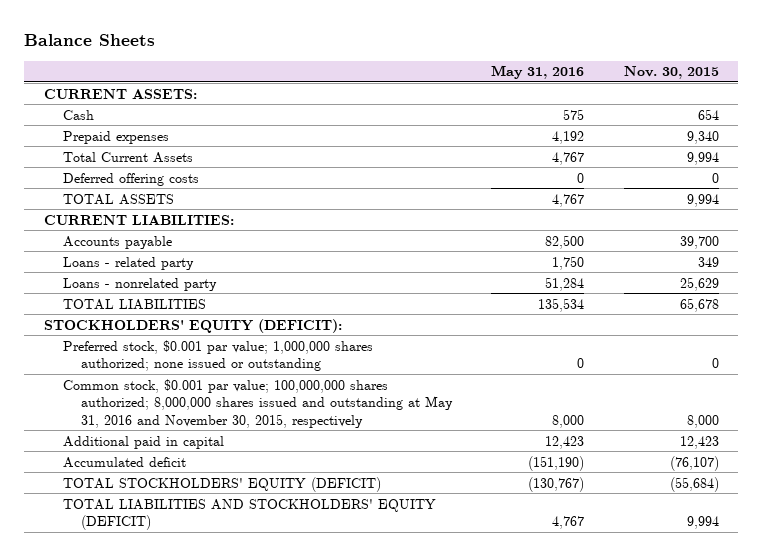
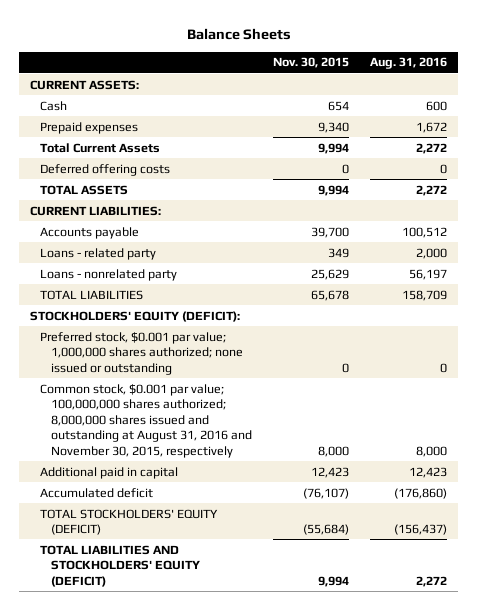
- | May 31, 2016 | Nov. 30, 2015
+ | Nov. 30, 2015 | Aug. 31, 2016
- Common stock, $0.001 par value; 100,000,000 shares authorized; 8,000,000 shares issued and outstanding at May 31, 2016 and November 30, 2015, respectively | 8,000 | 8,000
+ Common stock, $0.001 par value; 100,000,000 shares authorized; 8,000,000 shares issued and outstanding at August 31, 2016 and November 30, 2015, respectively | 8,000 | 8,000

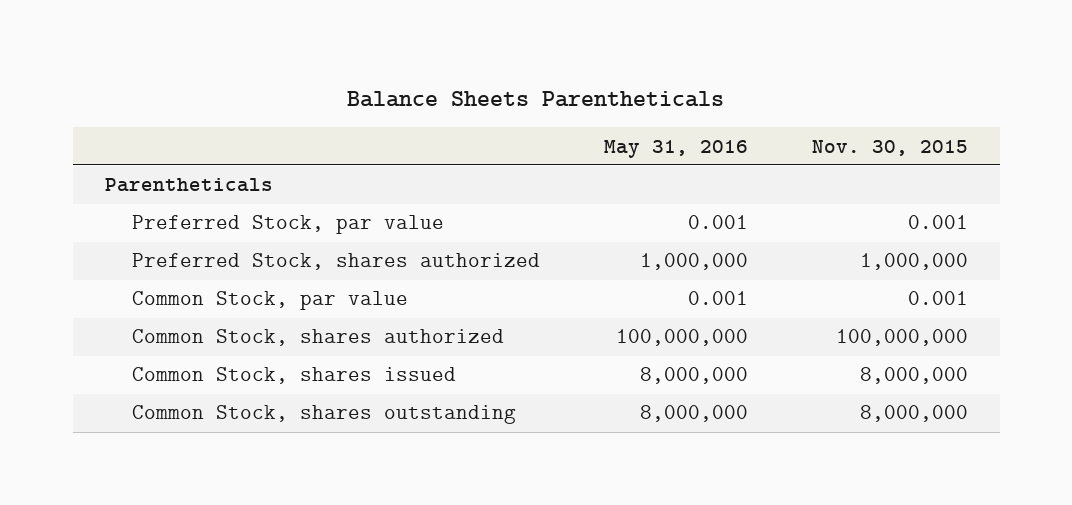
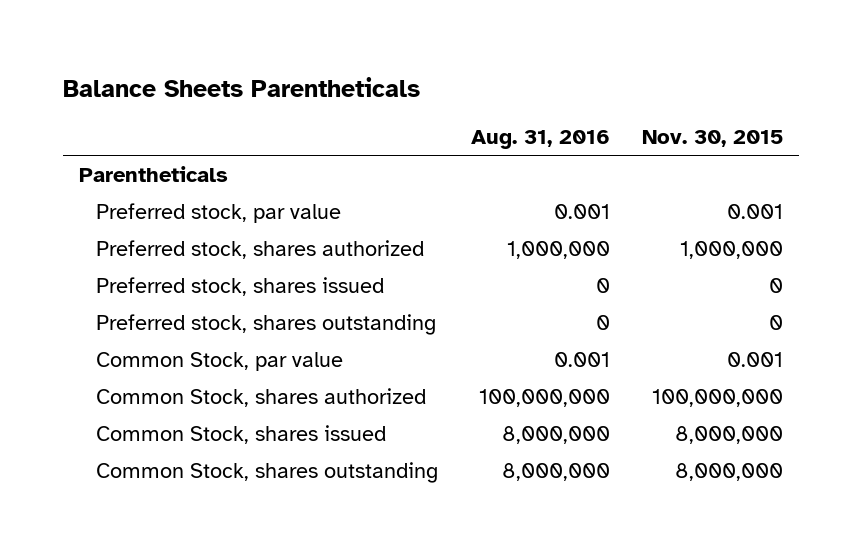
- | May 31, 2016 | Nov. 30, 2015
+ | Aug. 31, 2016 | Nov. 30, 2015
- Preferred Stock, par value | 0.001 | 0.001
- Preferred Stock, shares authorized | 1,000,000 | 1,000,000
+ Preferred stock, par value | 0.001 | 0.001
+ Preferred stock, shares authorized | 1,000,000 | 1,000,000
+ Preferred stock, shares issued | 0 | 0
+ Preferred stock, shares outstanding | 0 | 0

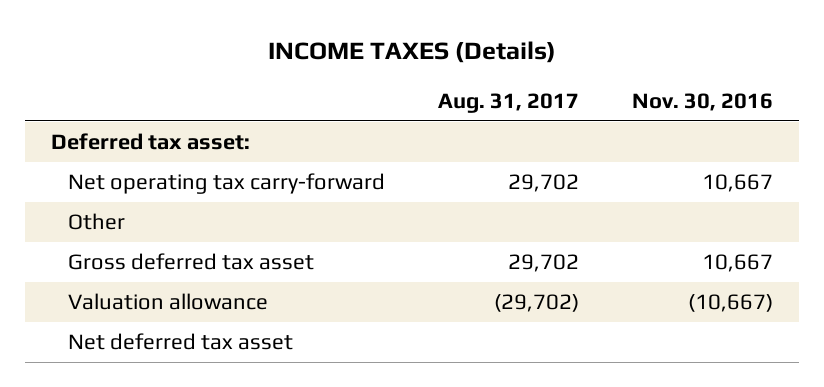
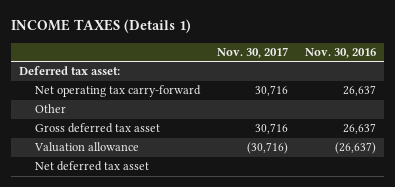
- INCOME TAXES (Details)
+ INCOME TAXES (Details 1)
- | Aug. 31, 2017 | Nov. 30, 2016
+ | Nov. 30, 2017 | Nov. 30, 2016
- Net operating tax carry-forward | 29,702 | 10,667
+ Net operating tax carry-forward | 30,716 | 26,637
- Gross deferred tax asset | 29,702 | 10,667
- Valuation allowance | (29,702) | (10,667)
+ Gross deferred tax asset | 30,716 | 26,637
+ Valuation allowance | (30,716) | (26,637)

